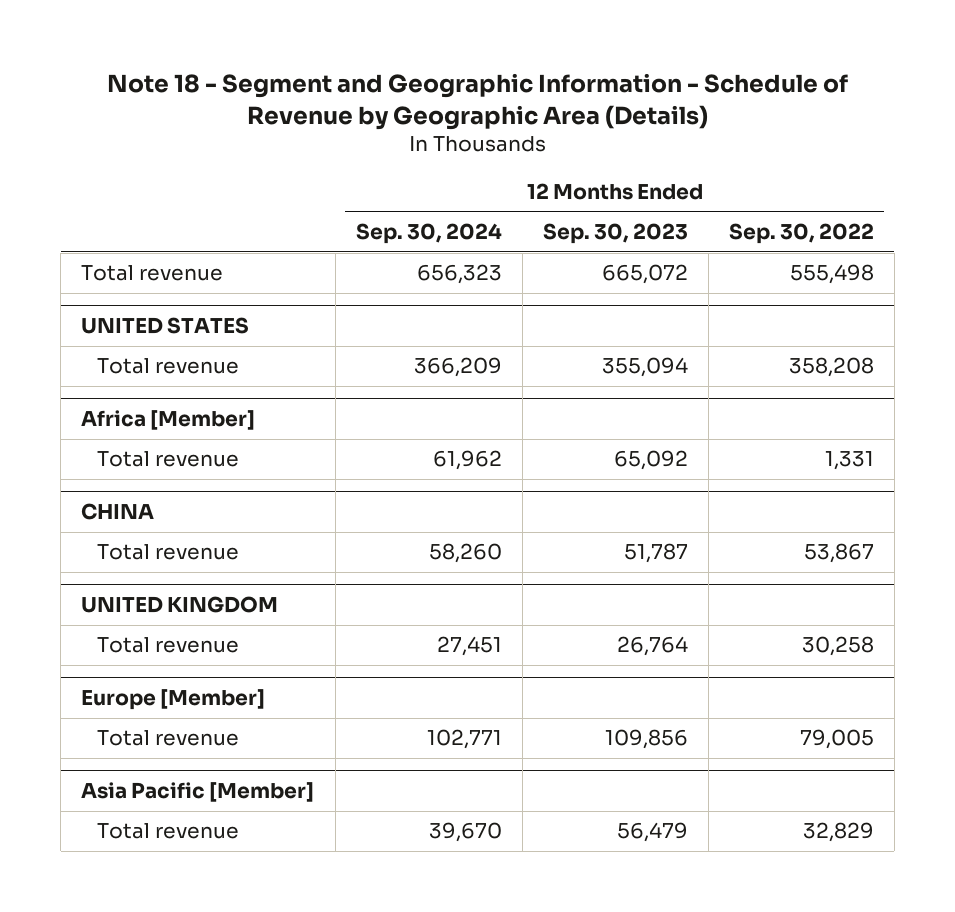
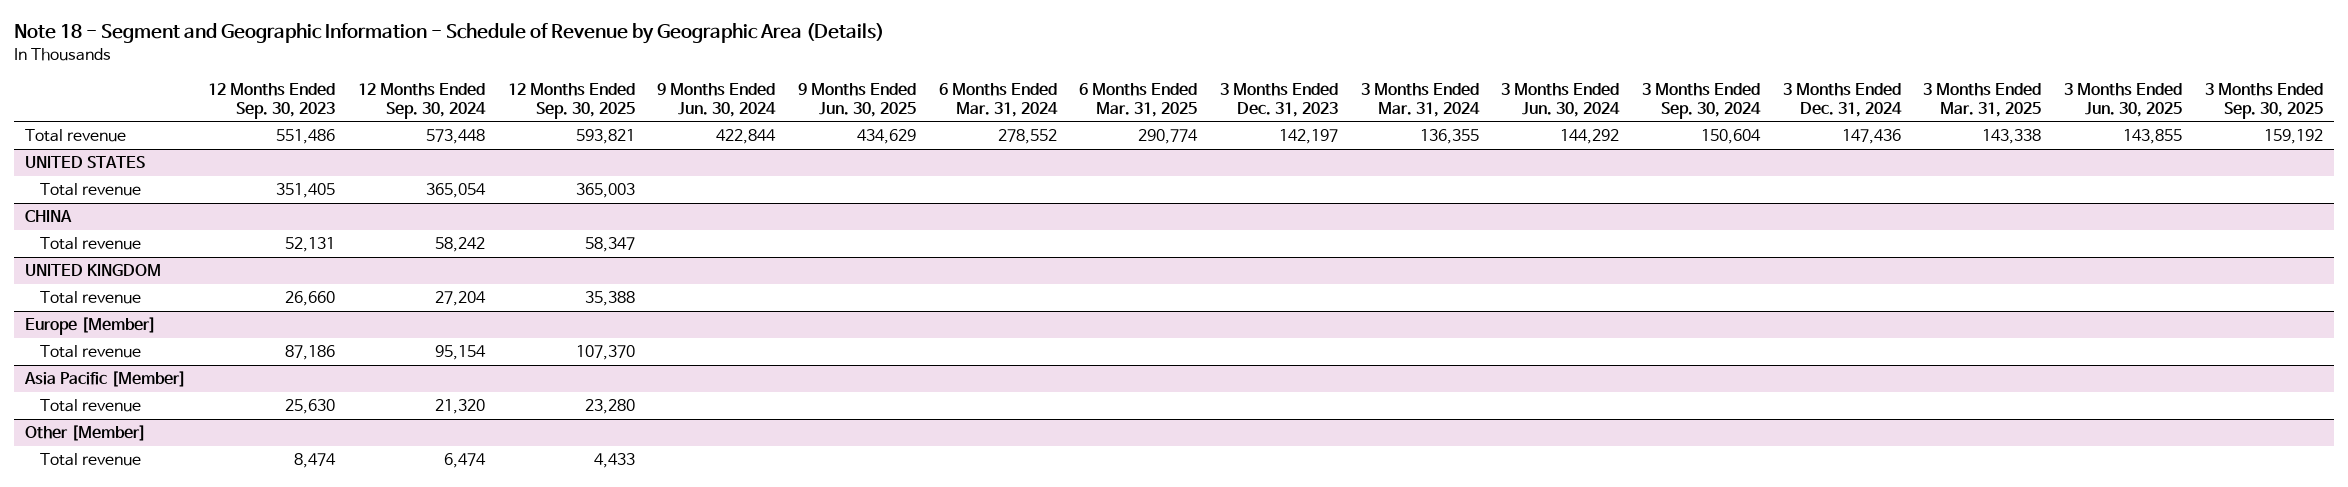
- | 12 Months Ended Sep. 30, 2024 | 12 Months Ended Sep. 30, 2023 | 12 Months Ended Sep. 30, 2022
+ | 12 Months Ended Sep. 30, 2023 | 12 Months Ended Sep. 30, 2024 | 12 Months Ended Sep. 30, 2025 | 9 Months Ended Jun. 30, 2024 | 9 Months Ended Jun. 30, 2025 | 6 Months Ended Mar. 31, 2024 | 6 Months Ended Mar. 31, 2025 | 3 Months Ended Dec. 31, 2023 | 3 Months Ended Mar. 31, 2024 | 3 Months Ended Jun. 30, 2024 | 3 Months Ended Sep. 30, 2024 | 3 Months Ended Dec. 31, 2024 | 3 Months Ended Mar. 31, 2025 | 3 Months Ended Jun. 30, 2025 | 3 Months Ended Sep. 30, 2025
- Total revenue | 656,323 | 665,072 | 555,498
+ Total revenue | 551,486 | 573,448 | 593,821 | 422,844 | 434,629 | 278,552 | 290,774 | 142,197 | 136,355 | 144,292 | 150,604 | 147,436 | 143,338 | 143,855 | 159,192
@ UNITED STATES
- Total revenue | 366,209 | 355,094 | 358,208
- Africa [Member]
- Total revenue | 61,962 | 65,092 | 1,331
@ UNITED STATES
+ Total revenue | 351,405 | 365,054 | 365,003 | | | | | | | | | | | |
@ CHINA
- Total revenue | 58,260 | 51,787 | 53,867
+ Total revenue | 52,131 | 58,242 | 58,347 | | | | | | | | | | | |
@ UNITED KINGDOM
- Total revenue | 27,451 | 26,764 | 30,258
+ Total revenue | 26,660 | 27,204 | 35,388 | | | | | | | | | | | |
@ Europe [Member]
- Total revenue | 102,771 | 109,856 | 79,005
+ Total revenue | 87,186 | 95,154 | 107,370 | | | | | | | | | | | |
@ Asia Pacific [Member]
- Total revenue | 39,670 | 56,479 | 32,829
+ Total revenue | 25,630 | 21,320 | 23,280 | | | | | | | | | | | |
+ Other [Member]
+ Total revenue | 8,474 | 6,474 | 4,433 | | | | | | | | | | | |

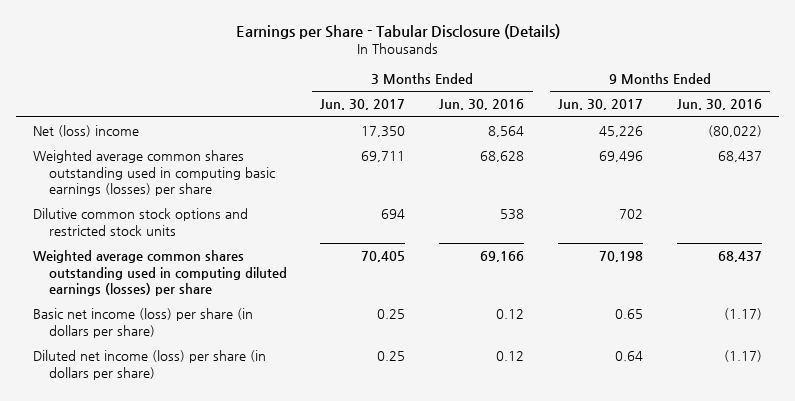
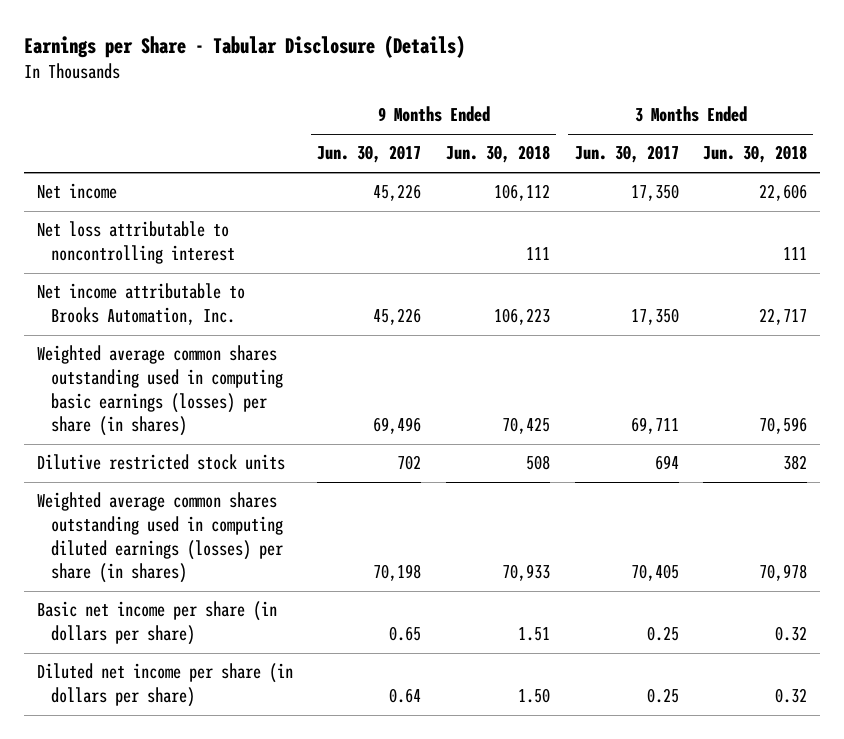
- | 3 Months Ended Jun. 30, 2017 | 3 Months Ended Jun. 30, 2016 | 9 Months Ended Jun. 30, 2017 | 9 Months Ended Jun. 30, 2016
+ | 9 Months Ended Jun. 30, 2017 | 9 Months Ended Jun. 30, 2018 | 3 Months Ended Jun. 30, 2017 | 3 Months Ended Jun. 30, 2018
- Net (loss) income | 17,350 | 8,564 | 45,226 | (80,022)
- Weighted average common shares outstanding used in computing basic earnings (losses) per share | 69,711 | 68,628 | 69,496 | 68,437
- Dilutive common stock options and restricted stock units | 694 | 538 | 702 |
- Weighted average common shares outstanding used in computing diluted earnings (losses) per share | 70,405 | 69,166 | 70,198 | 68,437
- Basic net income (loss) per share (in dollars per share) | 0.25 | 0.12 | 0.65 | (1.17)
- Diluted net income (loss) per share (in dollars per share) | 0.25 | 0.12 | 0.64 | (1.17)
+ Net income | 45,226 | 106,112 | 17,350 | 22,606
+ Net loss attributable to noncontrolling interest | | 111 | | 111
+ Net income attributable to Brooks Automation, Inc. | 45,226 | 106,223 | 17,350 | 22,717
+ Weighted average common shares outstanding used in computing basic earnings (losses) per share (in shares) | 69,496 | 70,425 | 69,711 | 70,596
+ Dilutive restricted stock units | 702 | 508 | 694 | 382
+ Weighted average common shares outstanding used in computing diluted earnings (losses) per share (in shares) | 70,198 | 70,933 | 70,405 | 70,978
+ Basic net income per share (in dollars per share) | 0.65 | 1.51 | 0.25 | 0.32
+ Diluted net income per share (in dollars per share) | 0.64 | 1.50 | 0.25 | 0.32

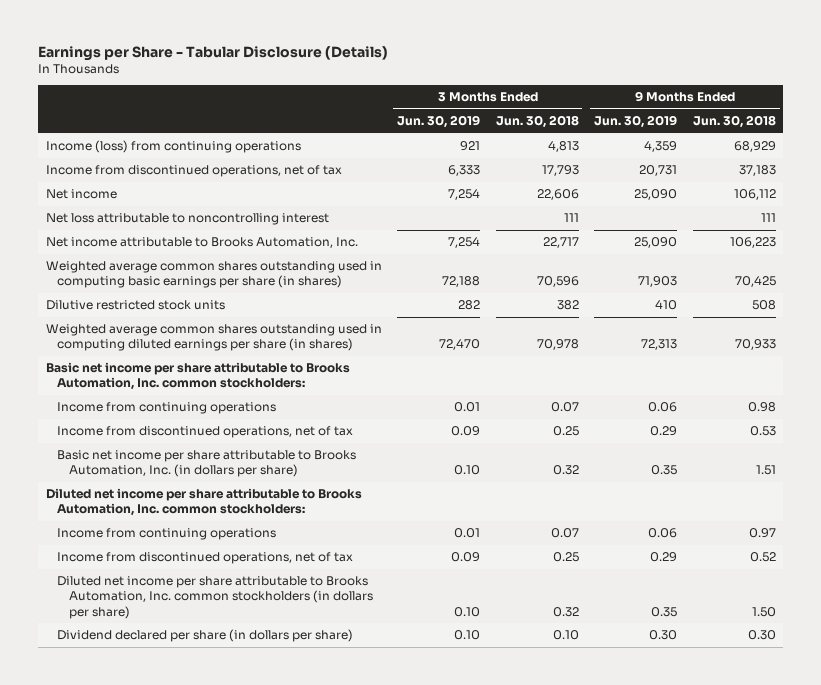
- | 9 Months Ended Jun. 30, 2017 | 9 Months Ended Jun. 30, 2018 | 3 Months Ended Jun. 30, 2017 | 3 Months Ended Jun. 30, 2018
+ | 3 Months Ended Jun. 30, 2019 | 3 Months Ended Jun. 30, 2018 | 9 Months Ended Jun. 30, 2019 | 9 Months Ended Jun. 30, 2018
+ Income (loss) from continuing operations | 921 | 4,813 | 4,359 | 68,929
+ Income from discontinued operations, net of tax | 6,333 | 17,793 | 20,731 | 37,183
- Weighted average common shares outstanding used in computing basic earnings (losses) per share (in shares) | 69,496 | 70,425 | 69,711 | 70,596
+ Weighted average common shares outstanding used in computing basic earnings per share (in shares) | 72,188 | 70,596 | 71,903 | 70,425
- Weighted average common shares outstanding used in computing diluted earnings (losses) per share (in shares) | 70,198 | 70,933 | 70,405 | 70,978
- Basic net income per share (in dollars per share) | 0.65 | 1.51 | 0.25 | 0.32
- Diluted net income per share (in dollars per share) | 0.64 | 1.50 | 0.25 | 0.32
+ Weighted average common shares outstanding used in computing diluted earnings per share (in shares) | 72,470 | 70,978 | 72,313 | 70,933
+ Basic net income per share attributable to Brooks Automation, Inc. common stockholders:
+ Income from continuing operations | 0.01 | 0.07 | 0.06 | 0.98
+ Income from discontinued operations, net of tax | 0.09 | 0.25 | 0.29 | 0.53
+ Basic net income per share attributable to Brooks Automation, Inc. (in dollars per share) | 0.10 | 0.32 | 0.35 | 1.51
+ Diluted net income per share attributable to Brooks Automation, Inc. common stockholders:
+ Income from continuing operations | 0.01 | 0.07 | 0.06 | 0.97
+ Income from discontinued operations, net of tax | 0.09 | 0.25 | 0.29 | 0.52
+ Diluted net income per share attributable to Brooks Automation, Inc. common stockholders (in dollars per share) | 0.10 | 0.32 | 0.35 | 1.50
+ Dividend declared per share (in dollars per share) | 0.10 | 0.10 | 0.30 | 0.30

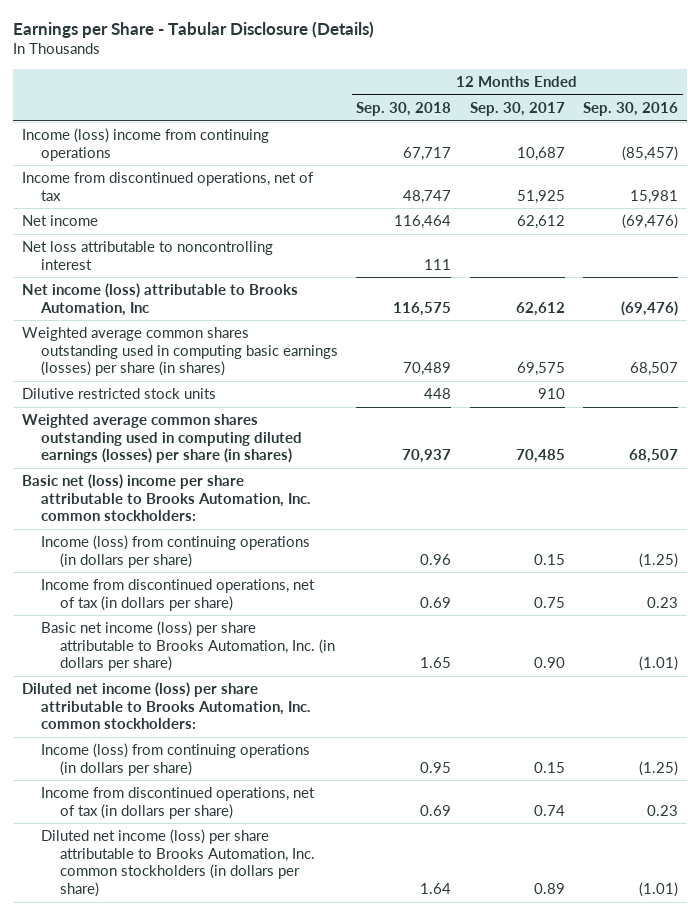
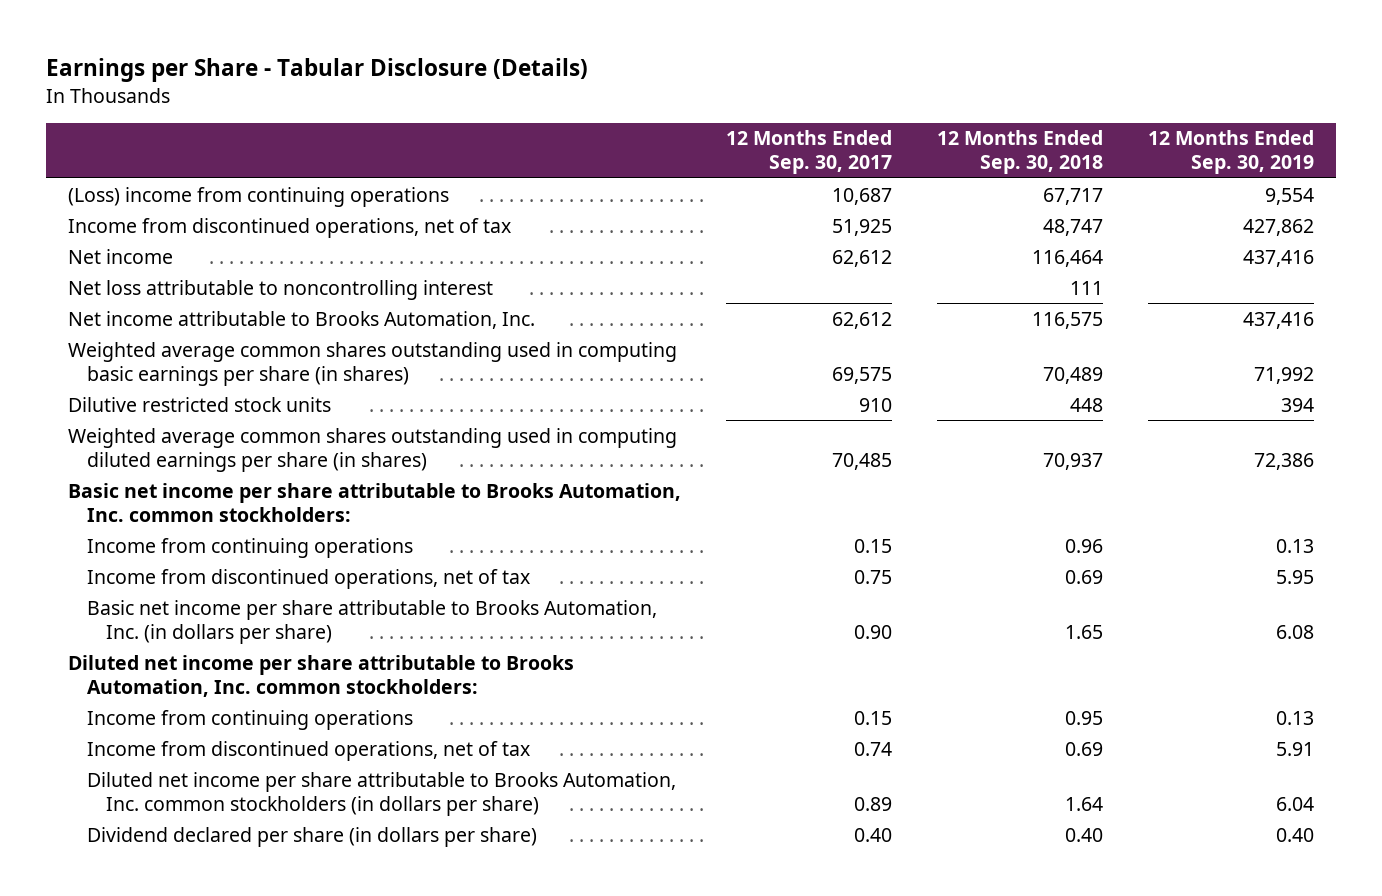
- | 12 Months Ended Sep. 30, 2018 | 12 Months Ended Sep. 30, 2017 | 12 Months Ended Sep. 30, 2016
+ | 12 Months Ended Sep. 30, 2017 | 12 Months Ended Sep. 30, 2018 | 12 Months Ended Sep. 30, 2019
- Income (loss) income from continuing operations | 67,717 | 10,687 | (85,457)
+ (Loss) income from continuing operations | 10,687 | 67,717 | 9,554
- Net income (loss) attributable to Brooks Automation, Inc | 116,575 | 62,612 | (69,476)
- Weighted average common shares outstanding used in computing basic earnings (losses) per share (in shares) | 70,489 | 69,575 | 68,507
+ Net income attributable to Brooks Automation, Inc. | 62,612 | 116,575 | 437,416
+ Weighted average common shares outstanding used in computing basic earnings per share (in shares) | 69,575 | 70,489 | 71,992
- Weighted average common shares outstanding used in computing diluted earnings (losses) per share (in shares) | 70,937 | 70,485 | 68,507
- Basic net (loss) income per share attributable to Brooks Automation, Inc. common stockholders:
- Income (loss) from continuing operations (in dollars per share) | 0.96 | 0.15 | (1.25)
- Income from discontinued operations, net of tax (in dollars per share) | 0.69 | 0.75 | 0.23
- Basic net income (loss) per share attributable to Brooks Automation, Inc. (in dollars per share) | 1.65 | 0.90 | (1.01)
- Diluted net income (loss) per share attributable to Brooks Automation, Inc. common stockholders:
- Income (loss) from continuing operations (in dollars per share) | 0.95 | 0.15 | (1.25)
- Income from discontinued operations, net of tax (in dollars per share) | 0.69 | 0.74 | 0.23
- Diluted net income (loss) per share attributable to Brooks Automation, Inc. common stockholders (in dollars per share) | 1.64 | 0.89 | (1.01)
+ Weighted average common shares outstanding used in computing diluted earnings per share (in shares) | 70,485 | 70,937 | 72,386
+ Basic net income per share attributable to Brooks Automation, Inc. common stockholders:
+ Income from continuing operations | 0.15 | 0.96 | 0.13
+ Income from discontinued operations, net of tax | 0.75 | 0.69 | 5.95
+ Basic net income per share attributable to Brooks Automation, Inc. (in dollars per share) | 0.90 | 1.65 | 6.08
+ Diluted net income per share attributable to Brooks Automation, Inc. common stockholders:
+ Income from continuing operations | 0.15 | 0.95 | 0.13
+ Income from discontinued operations, net of tax | 0.74 | 0.69 | 5.91
+ Diluted net income per share attributable to Brooks Automation, Inc. common stockholders (in dollars per share) | 0.89 | 1.64 | 6.04
+ Dividend declared per share (in dollars per share) | 0.40 | 0.40 | 0.40

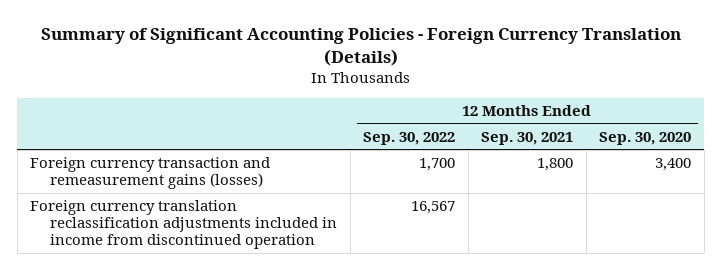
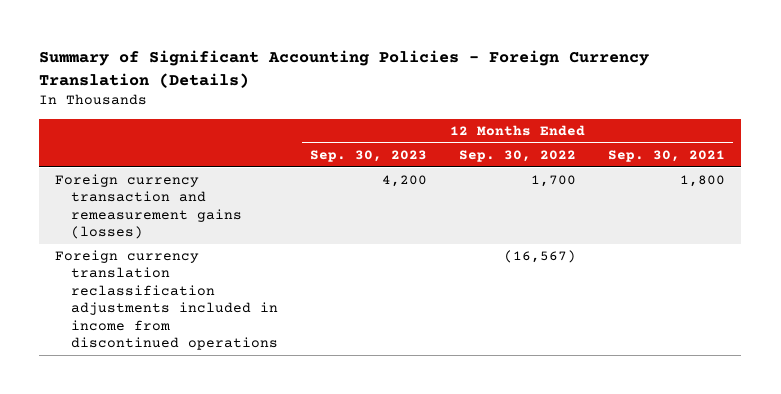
- | 12 Months Ended Sep. 30, 2022 | 12 Months Ended Sep. 30, 2021 | 12 Months Ended Sep. 30, 2020
+ | 12 Months Ended Sep. 30, 2023 | 12 Months Ended Sep. 30, 2022 | 12 Months Ended Sep. 30, 2021
- Foreign currency translation reclassification adjustments included in income from discontinued operation | 16,567 | |
+ Foreign currency translation reclassification adjustments included in income from discontinued operations | | (16,567) |

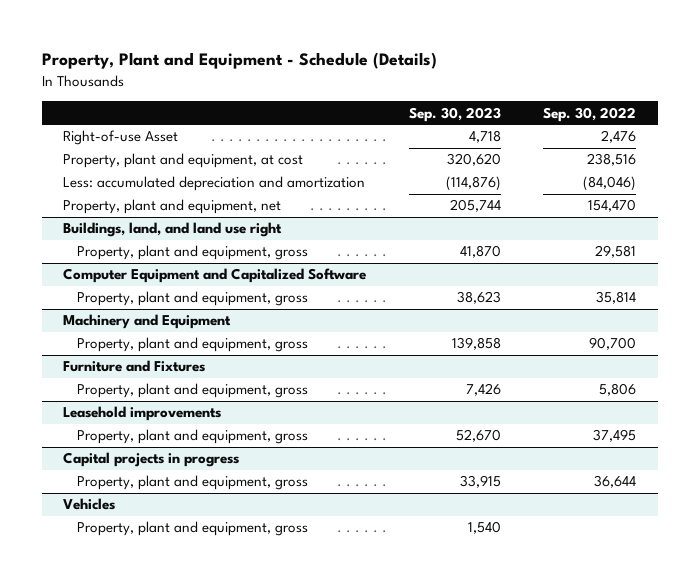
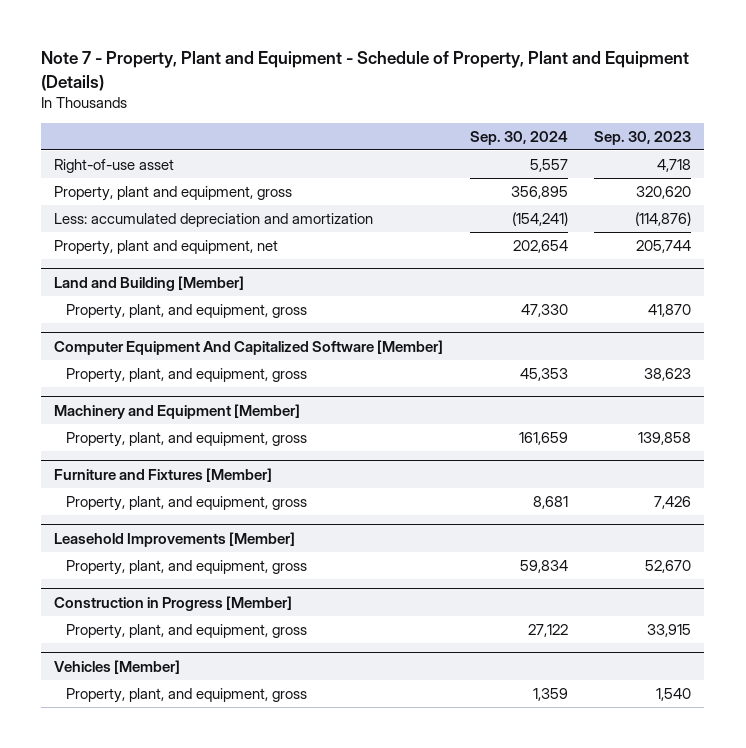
- Property, Plant and Equipment - Schedule (Details)
+ Note 7 - Property, Plant and Equipment - Schedule of Property, Plant and Equipment (Details)
- | Sep. 30, 2023 | Sep. 30, 2022
+ | Sep. 30, 2024 | Sep. 30, 2023
- Right-of-use Asset | 4,718 | 2,476
- Property, plant and equipment, at cost | 320,620 | 238,516
+ Right-of-use asset | 5,557 | 4,718
+ Property, plant and equipment, gross | 356,895 | 320,620
- Buildings, land, and land use right
- Property, plant and equipment, gross | 41,870 | 29,581
- Computer Equipment and Capitalized Software
- Property, plant and equipment, gross | 38,623 | 35,814
- Machinery and Equipment
- Property, plant and equipment, gross | 139,858 | 90,700
- Furniture and Fixtures
- Property, plant and equipment, gross | 7,426 | 5,806
- Leasehold improvements
- Property, plant and equipment, gross | 52,670 | 37,495
- Capital projects in progress
- Property, plant and equipment, gross | 33,915 | 36,644
- Vehicles
- Property, plant and equipment, gross | 1,540 |
+ Land and Building [Member]
+ Property, plant, and equipment, gross | 47,330 | 41,870
+ Computer Equipment And Capitalized Software [Member]
+ Property, plant, and equipment, gross | 45,353 | 38,623
+ Machinery and Equipment [Member]
+ Property, plant, and equipment, gross | 161,659 | 139,858
+ Furniture and Fixtures [Member]
+ Property, plant, and equipment, gross | 8,681 | 7,426
+ Leasehold Improvements [Member]
+ Property, plant, and equipment, gross | 59,834 | 52,670
+ Construction in Progress [Member]
+ Property, plant, and equipment, gross | 27,122 | 33,915
+ Vehicles [Member]
+ Property, plant, and equipment, gross | 1,359 | 1,540

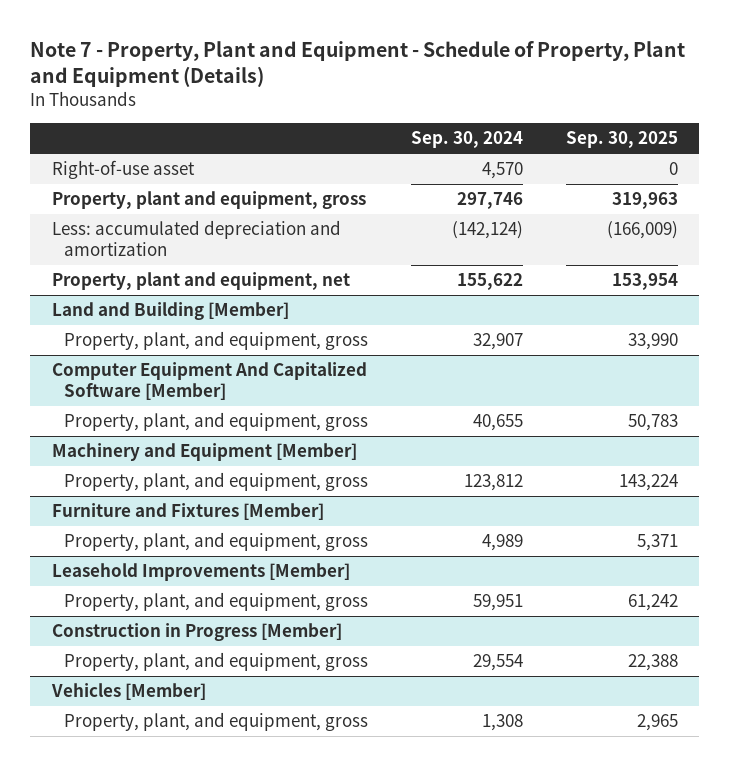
- | Sep. 30, 2024 | Sep. 30, 2023
+ | Sep. 30, 2024 | Sep. 30, 2025
- Right-of-use asset | 5,557 | 4,718
- Property, plant and equipment, gross | 356,895 | 320,620
- Less: accumulated depreciation and amortization | (154,241) | (114,876)
- Property, plant and equipment, net | 202,654 | 205,744
+ Right-of-use asset | 4,570 | 0
+ Property, plant and equipment, gross | 297,746 | 319,963
+ Less: accumulated depreciation and amortization | (142,124) | (166,009)
+ Property, plant and equipment, net | 155,622 | 153,954
@ Land and Building [Member]
- Property, plant, and equipment, gross | 47,330 | 41,870
+ Property, plant, and equipment, gross | 32,907 | 33,990
@ Computer Equipment And Capitalized Software [Member]
- Property, plant, and equipment, gross | 45,353 | 38,623
+ Property, plant, and equipment, gross | 40,655 | 50,783
@ Machinery and Equipment [Member]
- Property, plant, and equipment, gross | 161,659 | 139,858
+ Property, plant, and equipment, gross | 123,812 | 143,224
@ Furniture and Fixtures [Member]
- Property, plant, and equipment, gross | 8,681 | 7,426
+ Property, plant, and equipment, gross | 4,989 | 5,371
@ Leasehold Improvements [Member]
- Property, plant, and equipment, gross | 59,834 | 52,670
+ Property, plant, and equipment, gross | 59,951 | 61,242
@ Construction in Progress [Member]
- Property, plant, and equipment, gross | 27,122 | 33,915
+ Property, plant, and equipment, gross | 29,554 | 22,388
@ Vehicles [Member]
- Property, plant, and equipment, gross | 1,359 | 1,540
+ Property, plant, and equipment, gross | 1,308 | 2,965

